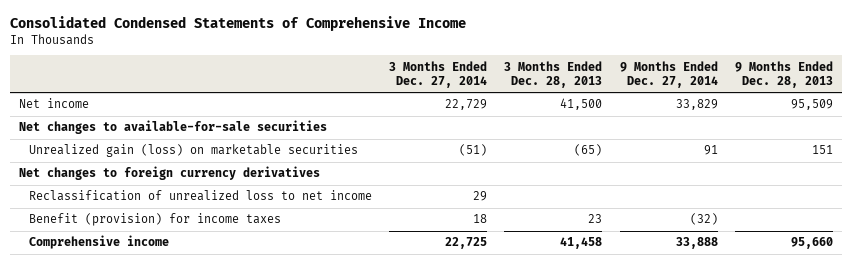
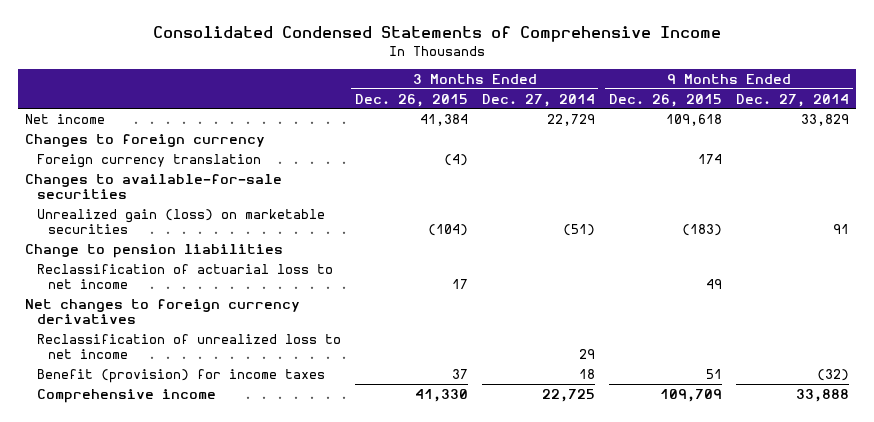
- | 3 Months Ended Dec. 27, 2014 | 3 Months Ended Dec. 28, 2013 | 9 Months Ended Dec. 27, 2014 | 9 Months Ended Dec. 28, 2013
+ | 3 Months Ended Dec. 26, 2015 | 3 Months Ended Dec. 27, 2014 | 9 Months Ended Dec. 26, 2015 | 9 Months Ended Dec. 27, 2014
- Net changes to available-for-sale securities
+ Changes to foreign currency
+ Foreign currency translation | (4) | | 174 |
+ Changes to available-for-sale securities
+ Change to pension liabilities
+ Reclassification of actuarial loss to net income | 17 | | 49 |

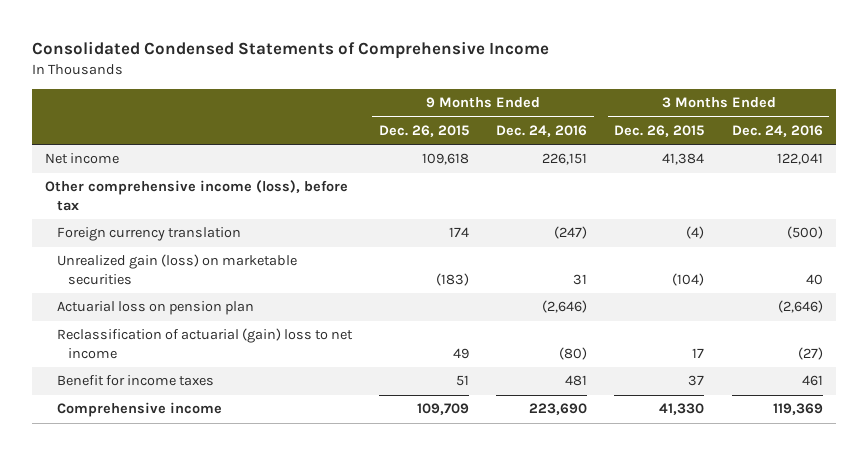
- | 3 Months Ended Dec. 26, 2015 | 3 Months Ended Dec. 27, 2014 | 9 Months Ended Dec. 26, 2015 | 9 Months Ended Dec. 27, 2014
+ | 9 Months Ended Dec. 26, 2015 | 9 Months Ended Dec. 24, 2016 | 3 Months Ended Dec. 26, 2015 | 3 Months Ended Dec. 24, 2016
- Changes to foreign currency
+ Other comprehensive income (loss), before tax
- Changes to available-for-sale securities
- Change to pension liabilities
- Reclassification of actuarial loss to net income | 17 | | 49 |
- Net changes to foreign currency derivatives
- Reclassification of unrealized loss to net income | | 29 | |
- Benefit (provision) for income taxes | 37 | 18 | 51 | (32)
+ Actuarial loss on pension plan | | (2,646) | | (2,646)
+ Reclassification of actuarial (gain) loss to net income | 49 | (80) | 17 | (27)
+ Benefit for income taxes | 51 | 481 | 37 | 461

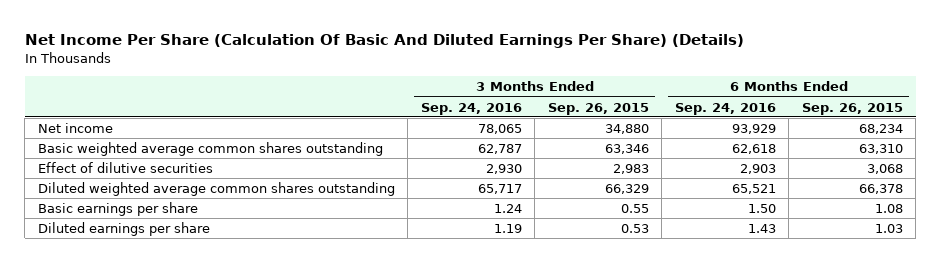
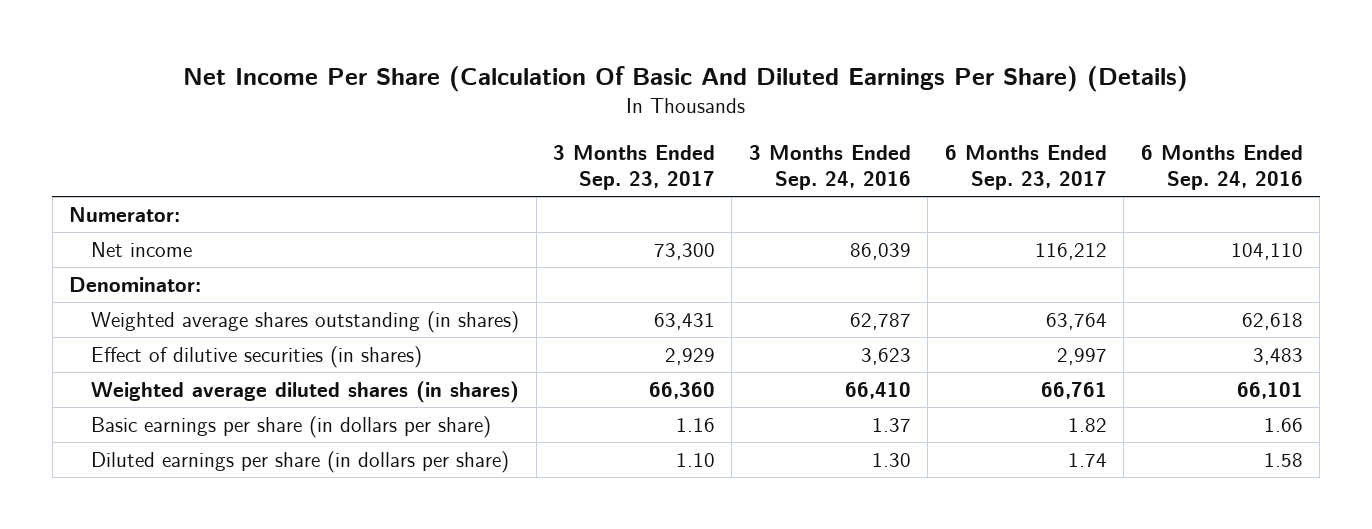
- | 3 Months Ended Sep. 24, 2016 | 3 Months Ended Sep. 26, 2015 | 6 Months Ended Sep. 24, 2016 | 6 Months Ended Sep. 26, 2015
+ | 3 Months Ended Sep. 23, 2017 | 3 Months Ended Sep. 24, 2016 | 6 Months Ended Sep. 23, 2017 | 6 Months Ended Sep. 24, 2016
- Net income | 78,065 | 34,880 | 93,929 | 68,234
- Basic weighted average common shares outstanding | 62,787 | 63,346 | 62,618 | 63,310
- Effect of dilutive securities | 2,930 | 2,983 | 2,903 | 3,068
- Diluted weighted average common shares outstanding | 65,717 | 66,329 | 65,521 | 66,378
- Basic earnings per share | 1.24 | 0.55 | 1.50 | 1.08
- Diluted earnings per share | 1.19 | 0.53 | 1.43 | 1.03
+ Numerator:
+ Net income | 73,300 | 86,039 | 116,212 | 104,110
+ Denominator:
+ Weighted average shares outstanding (in shares) | 63,431 | 62,787 | 63,764 | 62,618
+ Effect of dilutive securities (in shares) | 2,929 | 3,623 | 2,997 | 3,483
+ Weighted average diluted shares (in shares) | 66,360 | 66,410 | 66,761 | 66,101
+ Basic earnings per share (in dollars per share) | 1.16 | 1.37 | 1.82 | 1.66
+ Diluted earnings per share (in dollars per share) | 1.10 | 1.30 | 1.74 | 1.58

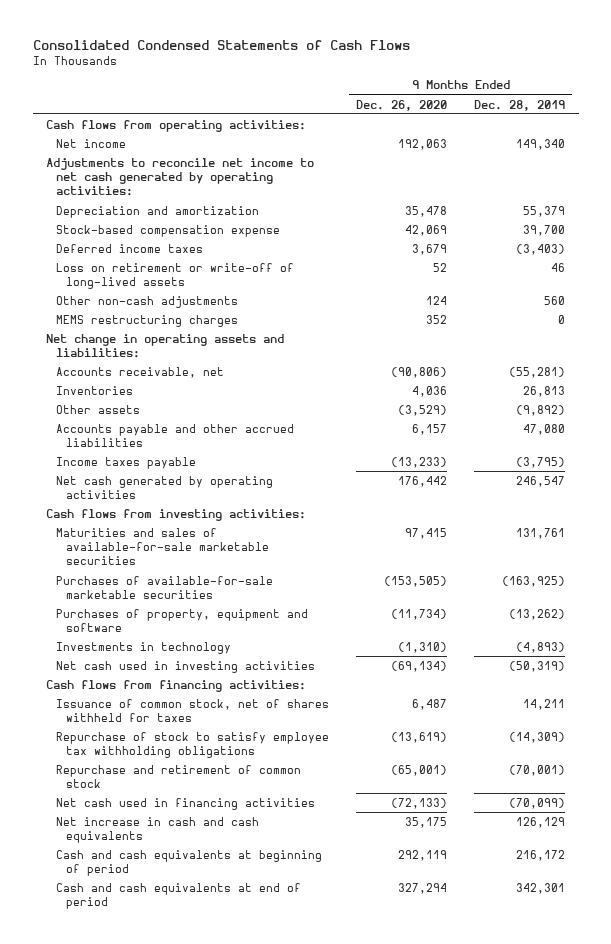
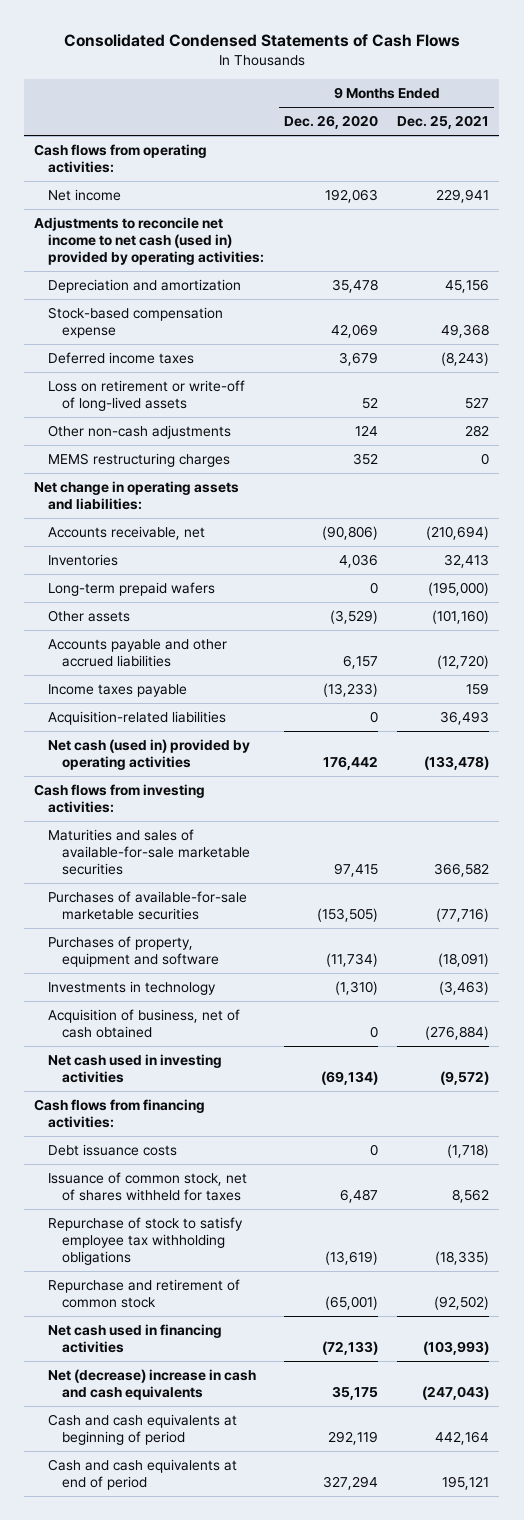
- | 9 Months Ended Dec. 26, 2020 | 9 Months Ended Dec. 28, 2019
+ | 9 Months Ended Dec. 26, 2020 | 9 Months Ended Dec. 25, 2021
- Adjustments to reconcile net income to net cash generated by operating activities:
+ Adjustments to reconcile net income to net cash (used in) provided by operating activities:
+ Long-term prepaid wafers | 0 | (195,000)
- Net cash generated by operating activities | 176,442 | 246,547
+ Acquisition-related liabilities | 0 | 36,493
+ Net cash (used in) provided by operating activities | 176,442 | (133,478)
+ Acquisition of business, net of cash obtained | 0 | (276,884)
+ Debt issuance costs | 0 | (1,718)
- Net increase in cash and cash equivalents | 35,175 | 126,129
+ Net (decrease) increase in cash and cash equivalents | 35,175 | (247,043)

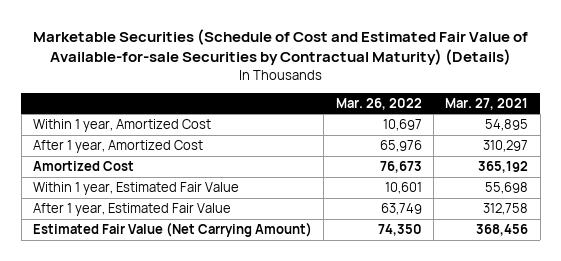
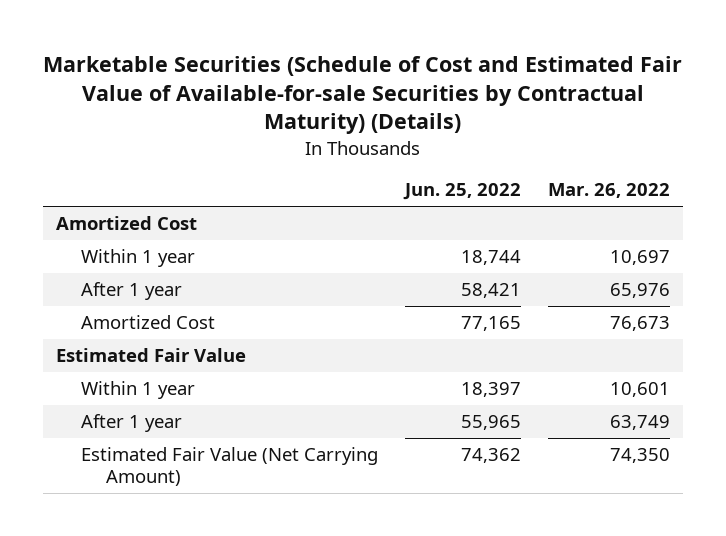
- | Mar. 26, 2022 | Mar. 27, 2021
+ | Jun. 25, 2022 | Mar. 26, 2022
- Within 1 year, Amortized Cost | 10,697 | 54,895
- After 1 year, Amortized Cost | 65,976 | 310,297
+ Amortized Cost
+ Within 1 year | 18,744 | 10,697
+ After 1 year | 58,421 | 65,976
- Within 1 year, Estimated Fair Value | 10,601 | 55,698
- After 1 year, Estimated Fair Value | 63,749 | 312,758
+ Estimated Fair Value
+ Within 1 year | 18,397 | 10,601
+ After 1 year | 55,965 | 63,749

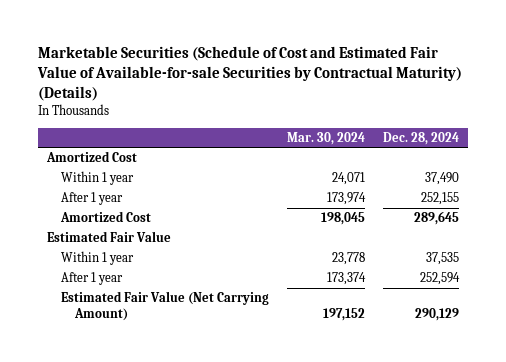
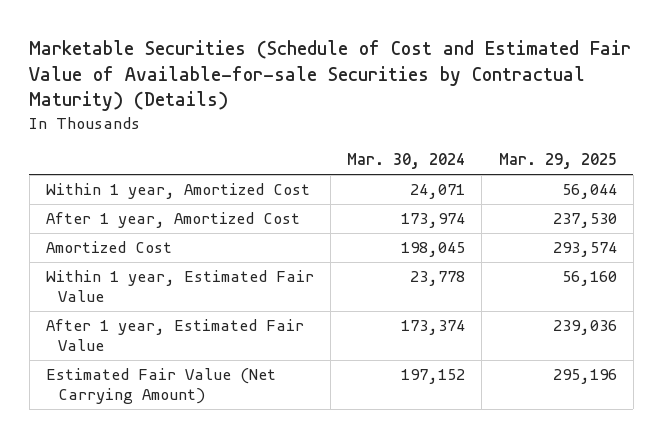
- | Mar. 30, 2024 | Dec. 28, 2024
+ | Mar. 30, 2024 | Mar. 29, 2025
- Amortized Cost
- Within 1 year | 24,071 | 37,490
- After 1 year | 173,974 | 252,155
+ Within 1 year, Amortized Cost | 24,071 | 56,044
+ After 1 year, Amortized Cost | 173,974 | 237,530
- Estimated Fair Value
- Within 1 year | 23,778 | 37,535
- After 1 year | 173,374 | 252,594
+ Within 1 year, Estimated Fair Value | 23,778 | 56,160
+ After 1 year, Estimated Fair Value | 173,374 | 239,036

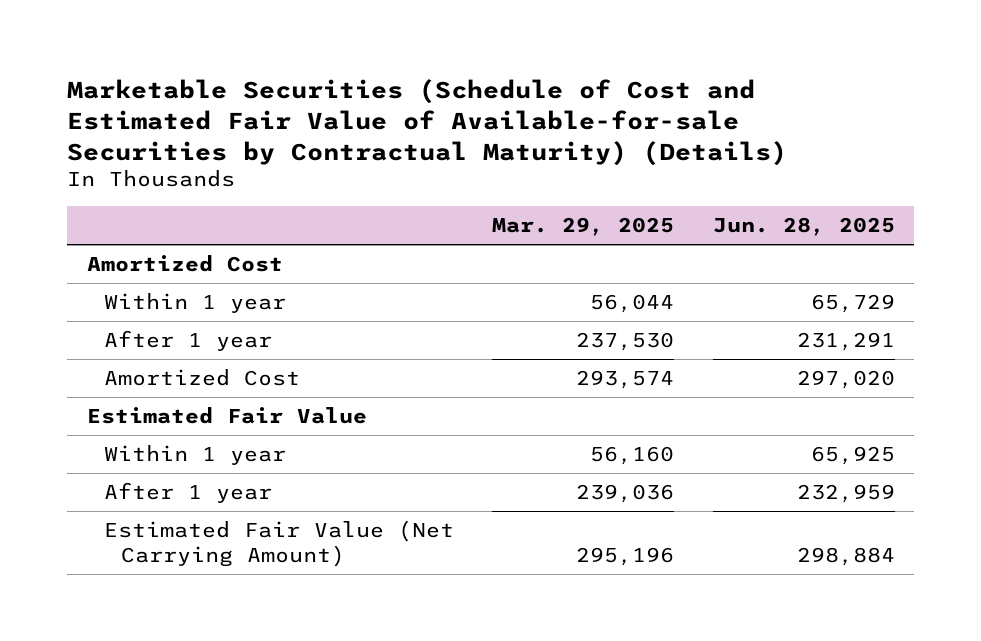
- | Mar. 30, 2024 | Mar. 29, 2025
+ | Mar. 29, 2025 | Jun. 28, 2025
- Within 1 year, Amortized Cost | 24,071 | 56,044
- After 1 year, Amortized Cost | 173,974 | 237,530
+ Amortized Cost
+ Within 1 year | 56,044 | 65,729
+ After 1 year | 237,530 | 231,291
- Within 1 year, Estimated Fair Value | 23,778 | 56,160
- After 1 year, Estimated Fair Value | 173,374 | 239,036
+ Estimated Fair Value
+ Within 1 year | 56,160 | 65,925
+ After 1 year | 239,036 | 232,959

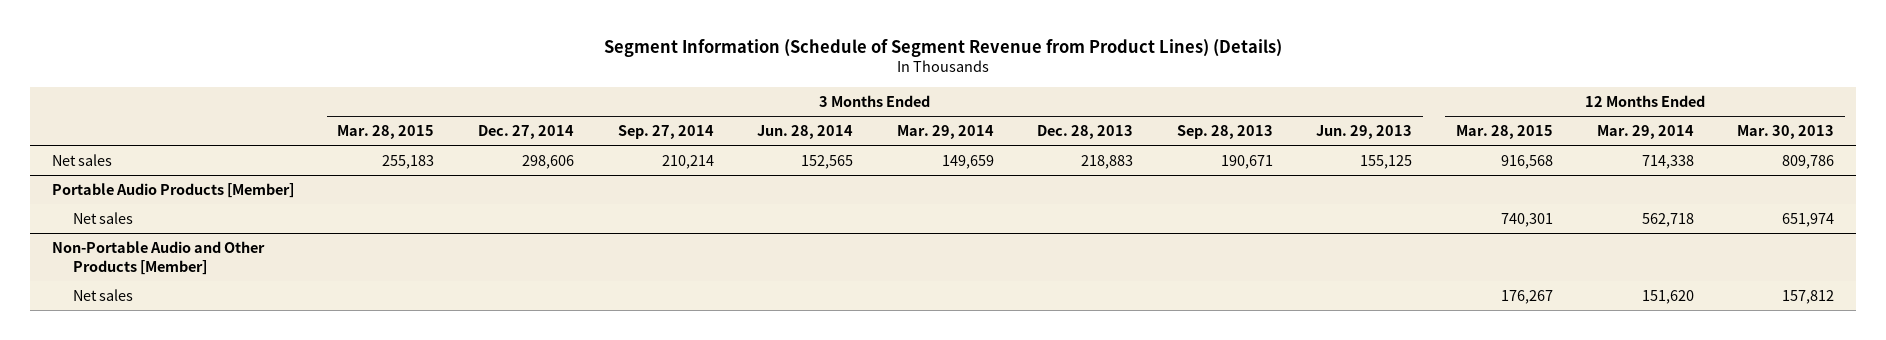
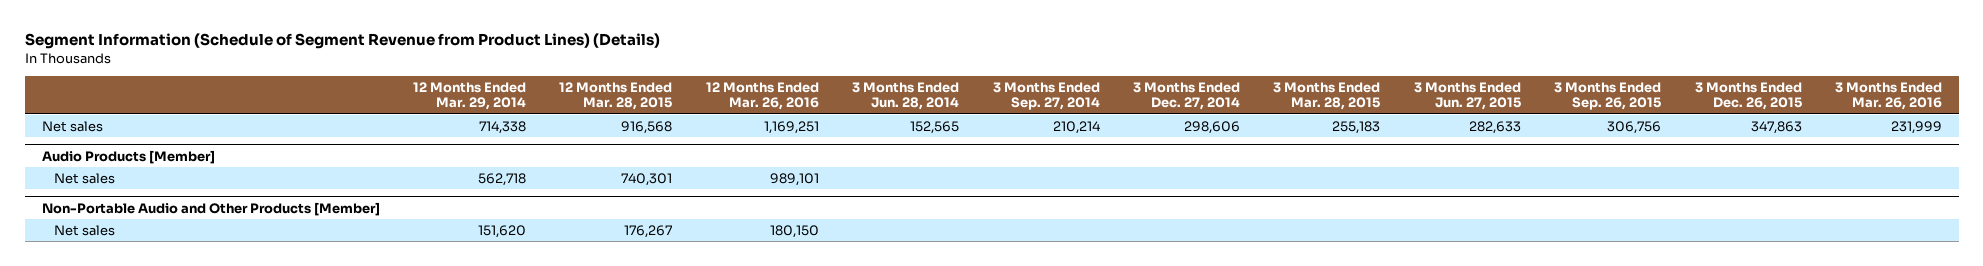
- | 3 Months Ended Mar. 28, 2015 | 3 Months Ended Dec. 27, 2014 | 3 Months Ended Sep. 27, 2014 | 3 Months Ended Jun. 28, 2014 | 3 Months Ended Mar. 29, 2014 | 3 Months Ended Dec. 28, 2013 | 3 Months Ended Sep. 28, 2013 | 3 Months Ended Jun. 29, 2013 | 12 Months Ended Mar. 28, 2015 | 12 Months Ended Mar. 29, 2014 | 12 Months Ended Mar. 30, 2013
+ | 12 Months Ended Mar. 29, 2014 | 12 Months Ended Mar. 28, 2015 | 12 Months Ended Mar. 26, 2016 | 3 Months Ended Jun. 28, 2014 | 3 Months Ended Sep. 27, 2014 | 3 Months Ended Dec. 27, 2014 | 3 Months Ended Mar. 28, 2015 | 3 Months Ended Jun. 27, 2015 | 3 Months Ended Sep. 26, 2015 | 3 Months Ended Dec. 26, 2015 | 3 Months Ended Mar. 26, 2016
- Portable Audio Products [Member]
+ Audio Products [Member]

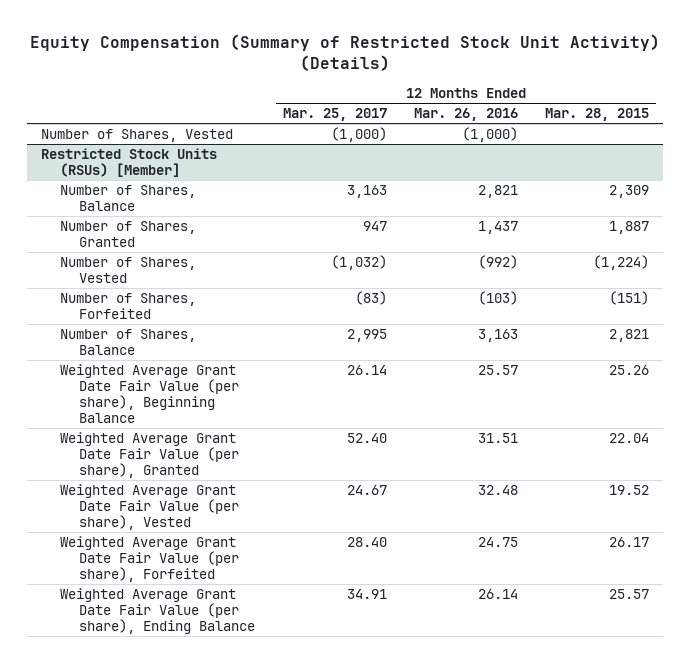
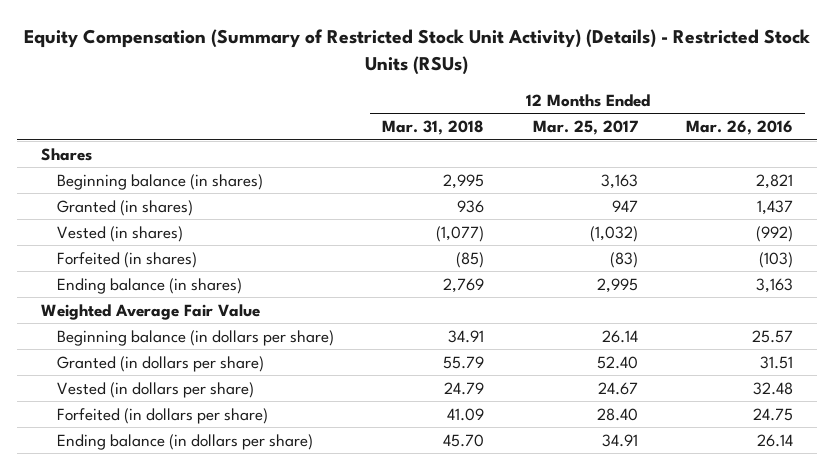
- Equity Compensation (Summary of Restricted Stock Unit Activity) (Details)
+ Equity Compensation (Summary of Restricted Stock Unit Activity) (Details) - Restricted Stock Units (RSUs)
- | 12 Months Ended Mar. 25, 2017 | 12 Months Ended Mar. 26, 2016 | 12 Months Ended Mar. 28, 2015
+ | 12 Months Ended Mar. 31, 2018 | 12 Months Ended Mar. 25, 2017 | 12 Months Ended Mar. 26, 2016
- Number of Shares, Vested | (1,000) | (1,000) |
- Restricted Stock Units (RSUs) [Member]
- Number of Shares, Balance | 3,163 | 2,821 | 2,309
- Number of Shares, Granted | 947 | 1,437 | 1,887
- Number of Shares, Vested | (1,032) | (992) | (1,224)
- Number of Shares, Forfeited | (83) | (103) | (151)
- Number of Shares, Balance | 2,995 | 3,163 | 2,821
- Weighted Average Grant Date Fair Value (per share), Beginning Balance | 26.14 | 25.57 | 25.26
- Weighted Average Grant Date Fair Value (per share), Granted | 52.40 | 31.51 | 22.04
- Weighted Average Grant Date Fair Value (per share), Vested | 24.67 | 32.48 | 19.52
- Weighted Average Grant Date Fair Value (per share), Forfeited | 28.40 | 24.75 | 26.17
- Weighted Average Grant Date Fair Value (per share), Ending Balance | 34.91 | 26.14 | 25.57
+ Shares
+ Beginning balance (in shares) | 2,995 | 3,163 | 2,821
+ Granted (in shares) | 936 | 947 | 1,437
+ Vested (in shares) | (1,077) | (1,032) | (992)
+ Forfeited (in shares) | (85) | (83) | (103)
+ Ending balance (in shares) | 2,769 | 2,995 | 3,163
+ Weighted Average Fair Value
+ Beginning balance (in dollars per share) | 34.91 | 26.14 | 25.57
+ Granted (in dollars per share) | 55.79 | 52.40 | 31.51
+ Vested (in dollars per share) | 24.79 | 24.67 | 32.48
+ Forfeited (in dollars per share) | 41.09 | 28.40 | 24.75
+ Ending balance (in dollars per share) | 45.70 | 34.91 | 26.14

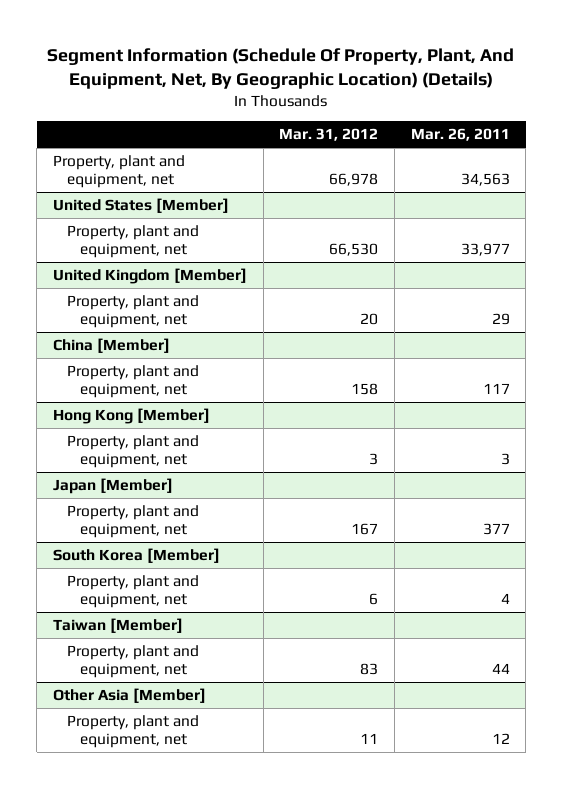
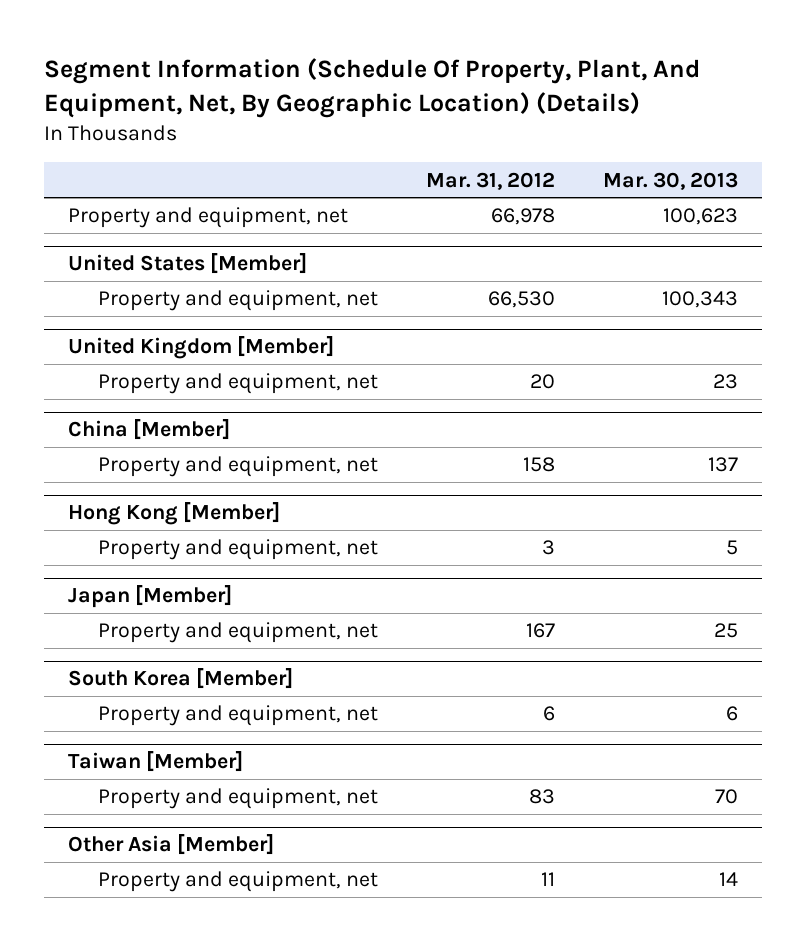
- | Mar. 31, 2012 | Mar. 26, 2011
+ | Mar. 31, 2012 | Mar. 30, 2013
- Property, plant and equipment, net | 66,978 | 34,563
+ Property and equipment, net | 66,978 | 100,623
@ United States [Member]
- Property, plant and equipment, net | 66,530 | 33,977
+ Property and equipment, net | 66,530 | 100,343
@ United Kingdom [Member]
- Property, plant and equipment, net | 20 | 29
+ Property and equipment, net | 20 | 23
@ China [Member]
- Property, plant and equipment, net | 158 | 117
+ Property and equipment, net | 158 | 137
@ Hong Kong [Member]
- Property, plant and equipment, net | 3 | 3
+ Property and equipment, net | 3 | 5
@ Japan [Member]
- Property, plant and equipment, net | 167 | 377
+ Property and equipment, net | 167 | 25
@ South Korea [Member]
- Property, plant and equipment, net | 6 | 4
+ Property and equipment, net | 6 | 6
@ Taiwan [Member]
- Property, plant and equipment, net | 83 | 44
+ Property and equipment, net | 83 | 70
@ Other Asia [Member]
- Property, plant and equipment, net | 11 | 12
+ Property and equipment, net | 11 | 14

